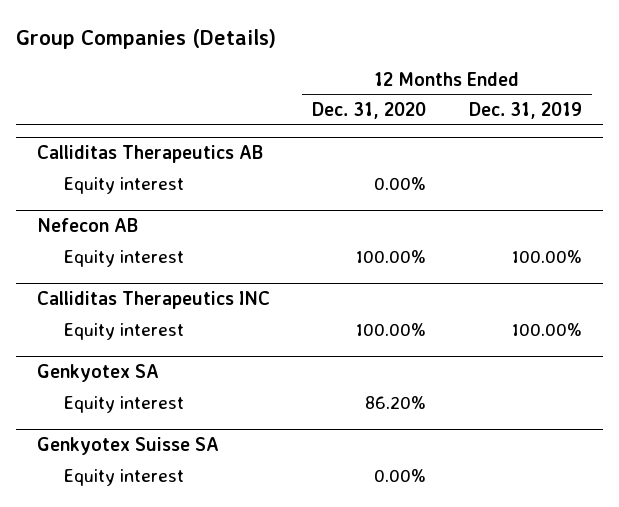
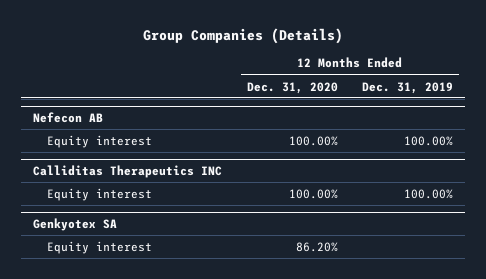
- Calliditas Therapeutics AB
- Equity interest | 0.00% |
- Genkyotex Suisse SA
- Equity interest | 0.00% |

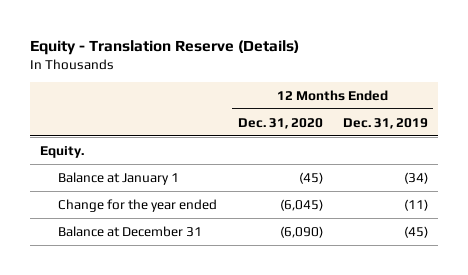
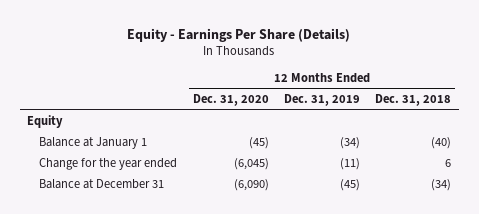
- Equity - Translation Reserve (Details)
+ Equity - Earnings Per Share (Details)
- | 12 Months Ended Dec. 31, 2020 | 12 Months Ended Dec. 31, 2019
+ | 12 Months Ended Dec. 31, 2020 | 12 Months Ended Dec. 31, 2019 | 12 Months Ended Dec. 31, 2018
- Equity.
+ Equity

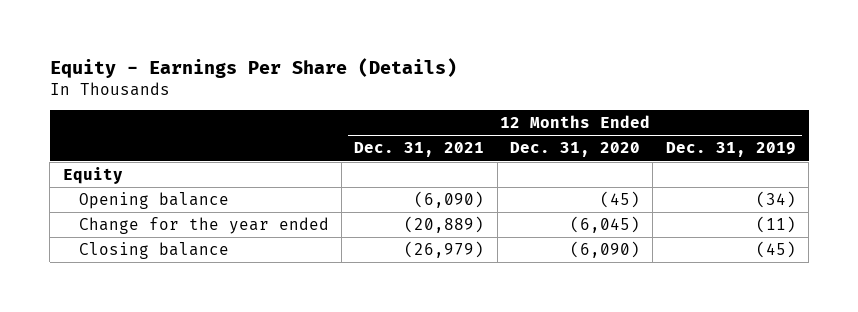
- | 12 Months Ended Dec. 31, 2020 | 12 Months Ended Dec. 31, 2019 | 12 Months Ended Dec. 31, 2018
+ | 12 Months Ended Dec. 31, 2021 | 12 Months Ended Dec. 31, 2020 | 12 Months Ended Dec. 31, 2019
- Balance at January 1 | (45) | (34) | (40)
+ Opening balance | (6,090) | (45) | (34)
- Balance at December 31 | (6,090) | (45) | (34)
+ Closing balance | (26,979) | (6,090) | (45)

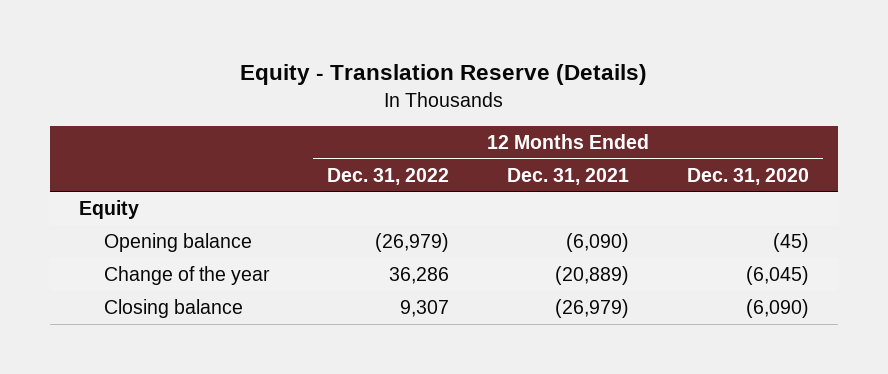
- Equity - Earnings Per Share (Details)
+ Equity - Translation Reserve (Details)
- | 12 Months Ended Dec. 31, 2021 | 12 Months Ended Dec. 31, 2020 | 12 Months Ended Dec. 31, 2019
+ | 12 Months Ended Dec. 31, 2022 | 12 Months Ended Dec. 31, 2021 | 12 Months Ended Dec. 31, 2020
- Change for the year ended | (20,889) | (6,045) | (11)
+ Change of the year | 36,286 | (20,889) | (6,045)

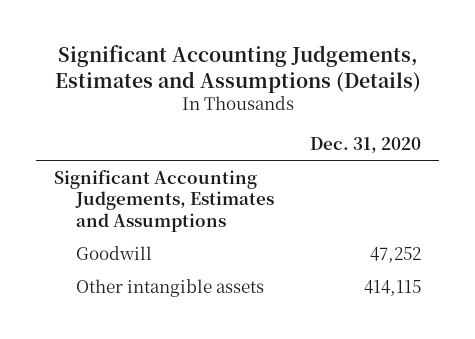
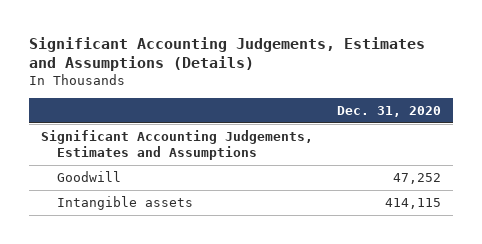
- Other intangible assets | 414,115
+ Intangible assets | 414,115

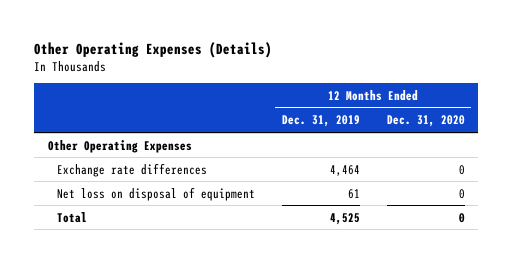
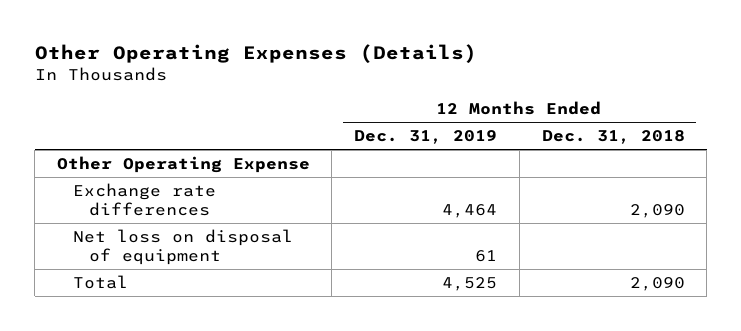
- | 12 Months Ended Dec. 31, 2019 | 12 Months Ended Dec. 31, 2020
+ | 12 Months Ended Dec. 31, 2019 | 12 Months Ended Dec. 31, 2018
- Other Operating Expenses
+ Other Operating Expense

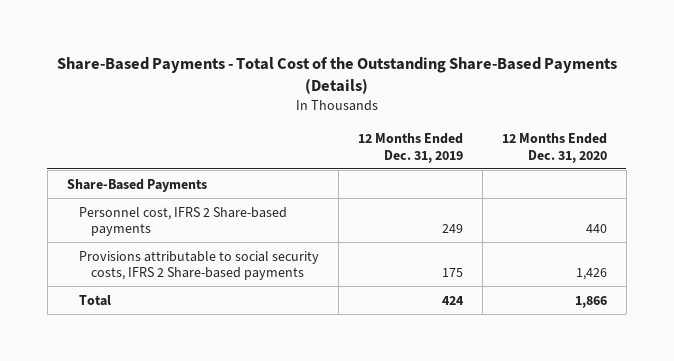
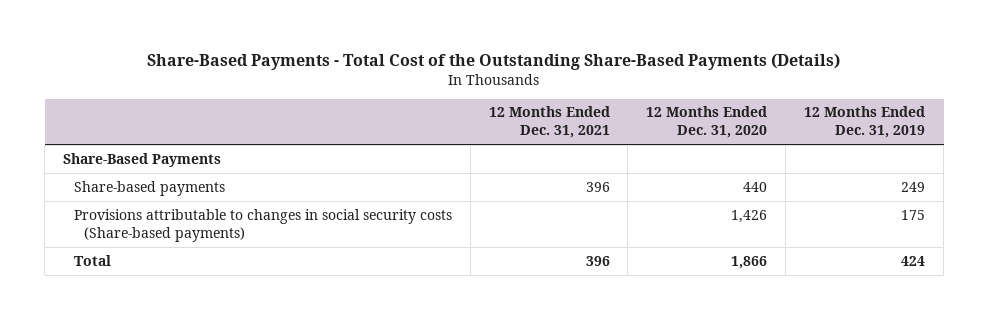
- | 12 Months Ended Dec. 31, 2019 | 12 Months Ended Dec. 31, 2020
+ | 12 Months Ended Dec. 31, 2021 | 12 Months Ended Dec. 31, 2020 | 12 Months Ended Dec. 31, 2019
- Personnel cost, IFRS 2 Share-based payments | 249 | 440
- Provisions attributable to social security costs, IFRS 2 Share-based payments | 175 | 1,426
+ Share-based payments | 396 | 440 | 249
+ Provisions attributable to changes in social security costs (Share-based payments) | | 1,426 | 175

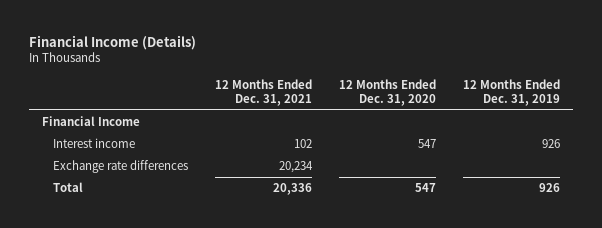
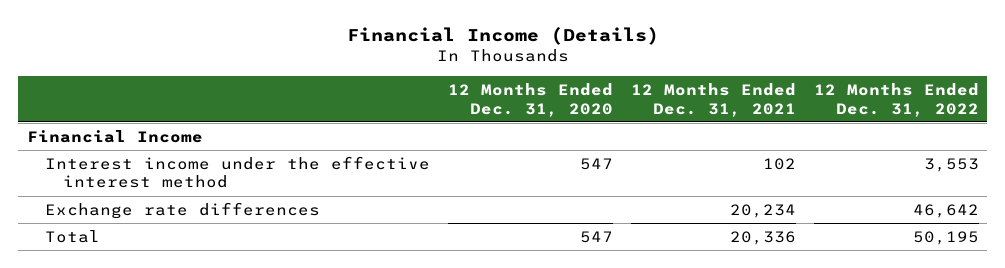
- | 12 Months Ended Dec. 31, 2021 | 12 Months Ended Dec. 31, 2020 | 12 Months Ended Dec. 31, 2019
+ | 12 Months Ended Dec. 31, 2020 | 12 Months Ended Dec. 31, 2021 | 12 Months Ended Dec. 31, 2022
- Interest income | 102 | 547 | 926
+ Interest income under the effective interest method | 547 | 102 | 3,553

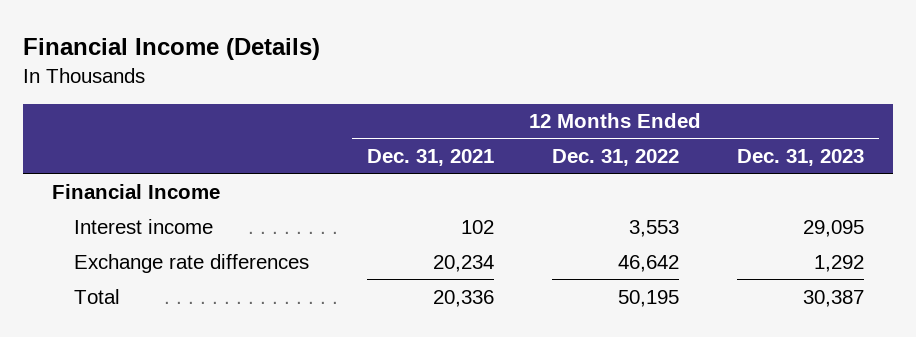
- | 12 Months Ended Dec. 31, 2020 | 12 Months Ended Dec. 31, 2021 | 12 Months Ended Dec. 31, 2022
+ | 12 Months Ended Dec. 31, 2021 | 12 Months Ended Dec. 31, 2022 | 12 Months Ended Dec. 31, 2023
- Interest income under the effective interest method | 547 | 102 | 3,553
+ Interest income | 102 | 3,553 | 29,095

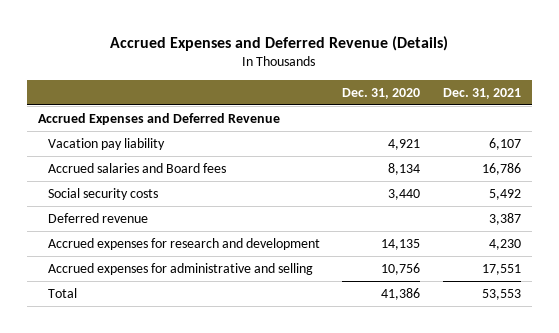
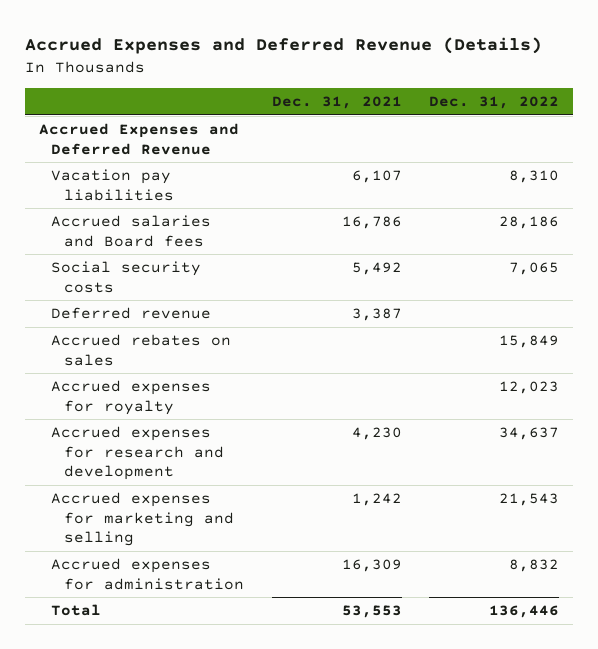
- | Dec. 31, 2020 | Dec. 31, 2021
+ | Dec. 31, 2021 | Dec. 31, 2022
- Vacation pay liability | 4,921 | 6,107
+ Vacation pay liabilities | 6,107 | 8,310
+ Accrued rebates on sales | | 15,849
+ Accrued expenses for royalty | | 12,023
- Accrued expenses for administrative and selling | 10,756 | 17,551
+ Accrued expenses for marketing and selling | 1,242 | 21,543
+ Accrued expenses for administration | 16,309 | 8,832

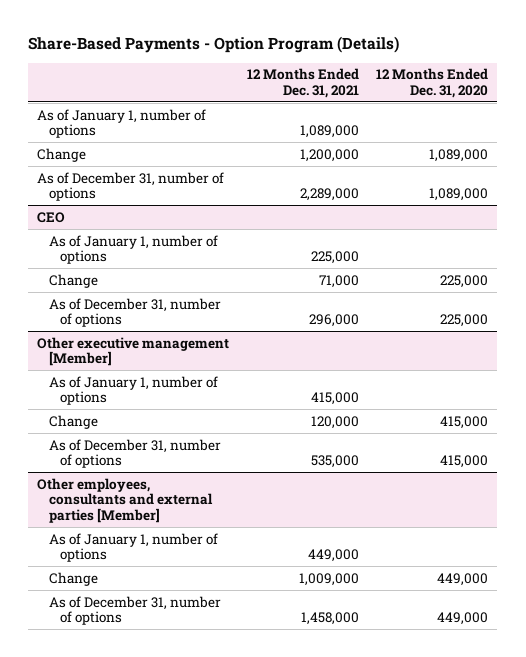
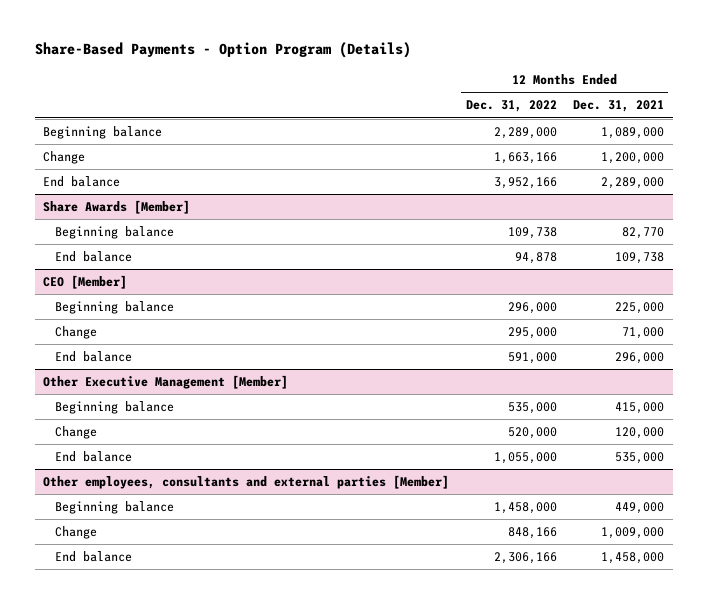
- | 12 Months Ended Dec. 31, 2021 | 12 Months Ended Dec. 31, 2020
+ | 12 Months Ended Dec. 31, 2022 | 12 Months Ended Dec. 31, 2021
- As of January 1, number of options | 1,089,000 |
+ Beginning balance | 2,289,000 | 1,089,000
- As of December 31, number of options | 2,289,000 | 1,089,000
- CEO
- As of January 1, number of options | 225,000 |
+ End balance | 3,952,166 | 2,289,000
+ Share Awards [Member]
+ Beginning balance | 109,738 | 82,770
+ End balance | 94,878 | 109,738
+ CEO [Member]
+ Beginning balance | 296,000 | 225,000
- As of December 31, number of options | 296,000 | 225,000
- Other executive management [Member]
- As of January 1, number of options | 415,000 |
+ End balance | 591,000 | 296,000
+ Other Executive Management [Member]
+ Beginning balance | 535,000 | 415,000
- As of December 31, number of options | 535,000 | 415,000
+ End balance | 1,055,000 | 535,000
@ Other employees, consultants and external parties [Member]
- As of January 1, number of options | 449,000 |
+ Beginning balance | 1,458,000 | 449,000
- As of December 31, number of options | 1,458,000 | 449,000
+ End balance | 2,306,166 | 1,458,000

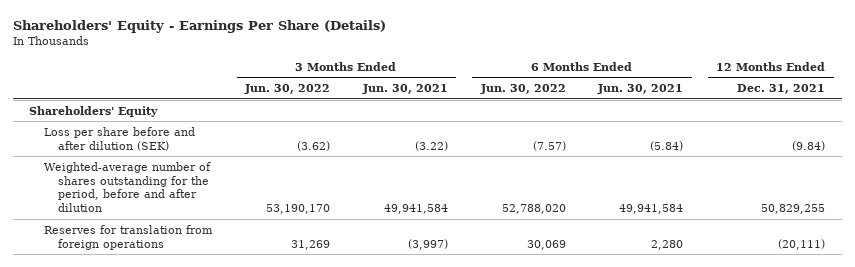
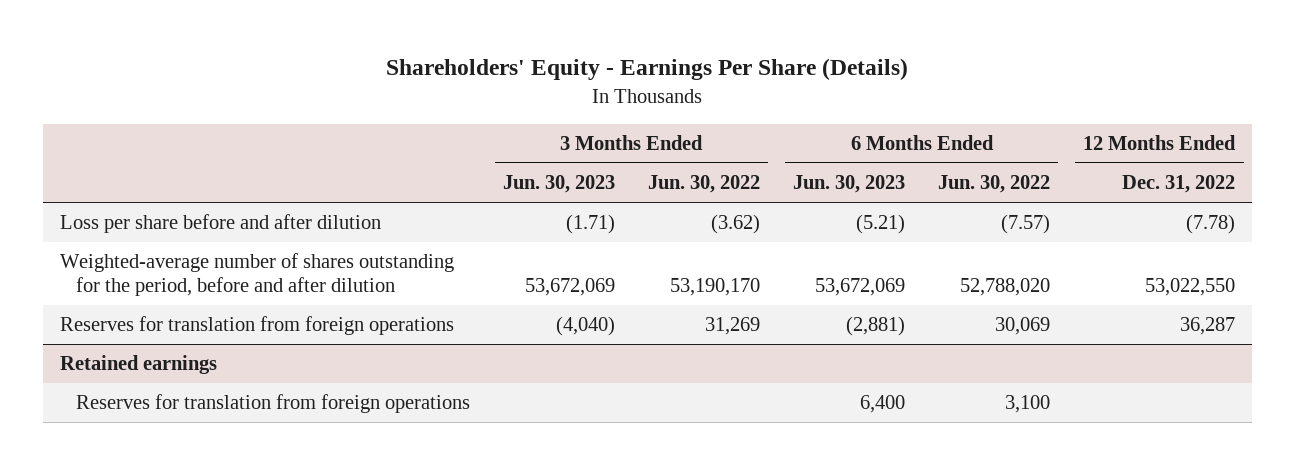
- | 3 Months Ended Jun. 30, 2022 | 3 Months Ended Jun. 30, 2021 | 6 Months Ended Jun. 30, 2022 | 6 Months Ended Jun. 30, 2021 | 12 Months Ended Dec. 31, 2021
+ | 3 Months Ended Jun. 30, 2023 | 3 Months Ended Jun. 30, 2022 | 6 Months Ended Jun. 30, 2023 | 6 Months Ended Jun. 30, 2022 | 12 Months Ended Dec. 31, 2022
- Shareholders' Equity
- Loss per share before and after dilution (SEK) | (3.62) | (3.22) | (7.57) | (5.84) | (9.84)
+ Loss per share before and after dilution | (1.71) | (3.62) | (5.21) | (7.57) | (7.78)
+ Retained earnings
+ Reserves for translation from foreign operations | | | 6,400 | 3,100 |

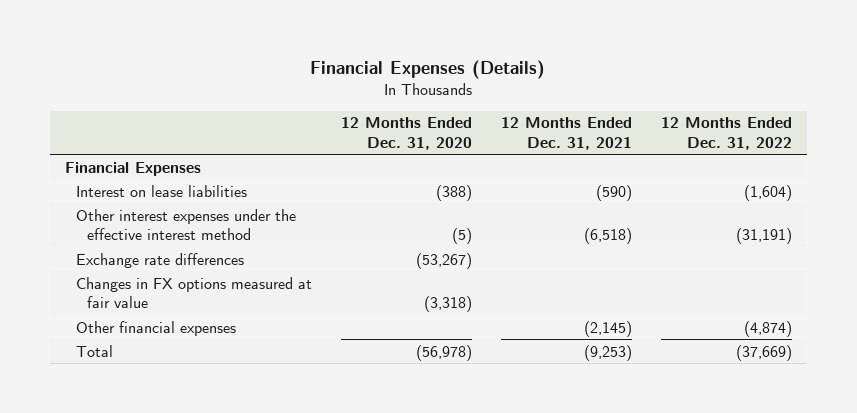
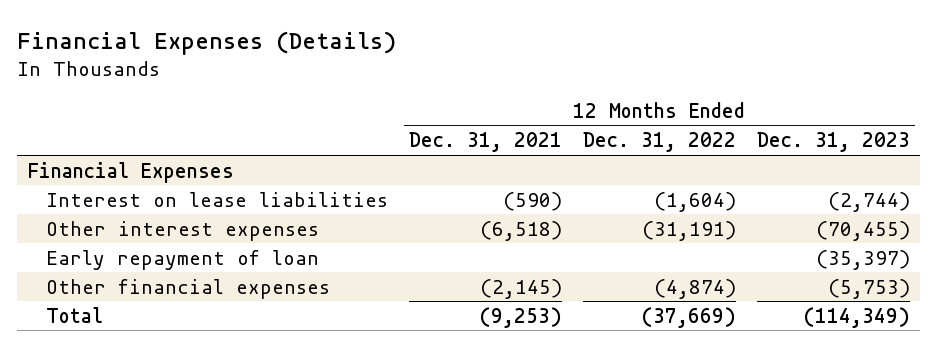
- | 12 Months Ended Dec. 31, 2020 | 12 Months Ended Dec. 31, 2021 | 12 Months Ended Dec. 31, 2022
+ | 12 Months Ended Dec. 31, 2021 | 12 Months Ended Dec. 31, 2022 | 12 Months Ended Dec. 31, 2023
- Other interest expenses under the effective interest method | (5) | (6,518) | (31,191)
- Exchange rate differences | (53,267) | |
- Changes in FX options measured at fair value | (3,318) | |
+ Other interest expenses | (6,518) | (31,191) | (70,455)
+ Early repayment of loan | | | (35,397)

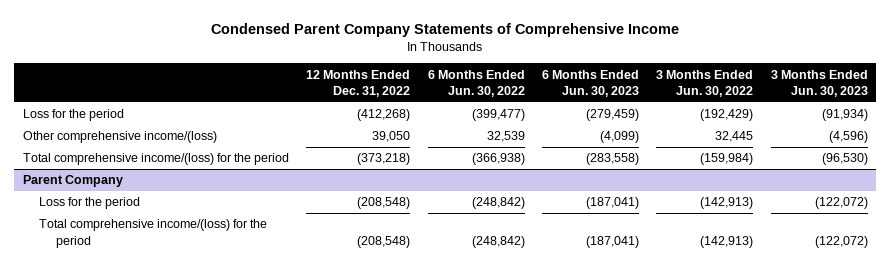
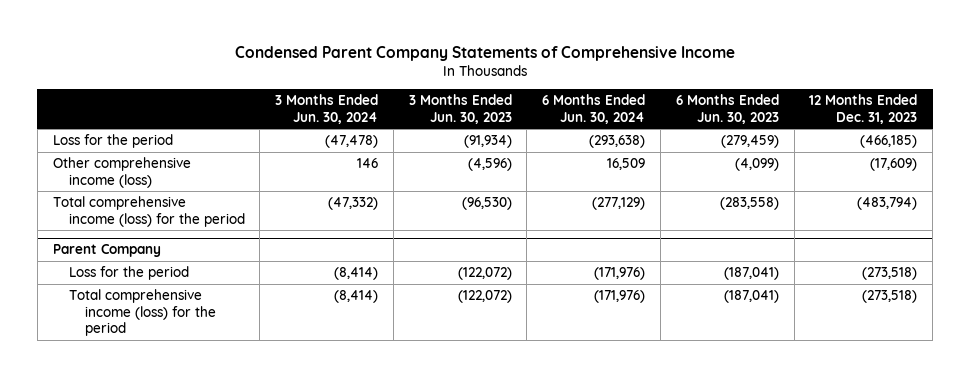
- | 12 Months Ended Dec. 31, 2022 | 6 Months Ended Jun. 30, 2022 | 6 Months Ended Jun. 30, 2023 | 3 Months Ended Jun. 30, 2022 | 3 Months Ended Jun. 30, 2023
+ | 3 Months Ended Jun. 30, 2024 | 3 Months Ended Jun. 30, 2023 | 6 Months Ended Jun. 30, 2024 | 6 Months Ended Jun. 30, 2023 | 12 Months Ended Dec. 31, 2023
- Other comprehensive income/(loss) | 39,050 | 32,539 | (4,099) | 32,445 | (4,596)
- Total comprehensive income/(loss) for the period | (373,218) | (366,938) | (283,558) | (159,984) | (96,530)
+ Other comprehensive income (loss) | 146 | (4,596) | 16,509 | (4,099) | (17,609)
+ Total comprehensive income (loss) for the period | (47,332) | (96,530) | (277,129) | (283,558) | (483,794)
@ Parent Company
- Total comprehensive income/(loss) for the period | (208,548) | (248,842) | (187,041) | (142,913) | (122,072)
+ Total comprehensive income (loss) for the period | (8,414) | (122,072) | (171,976) | (187,041) | (273,518)

